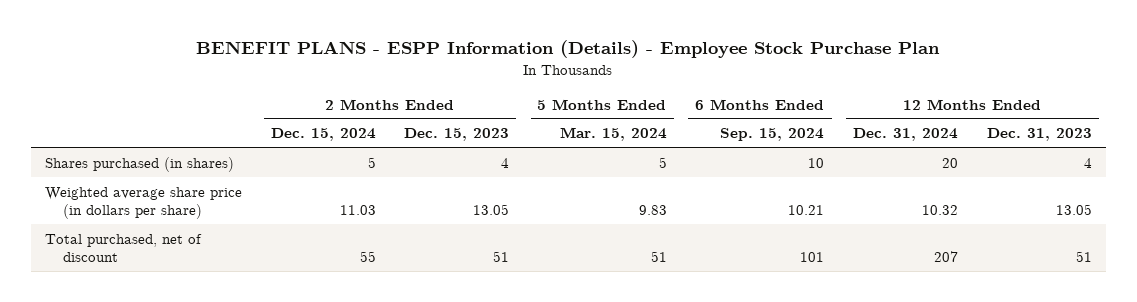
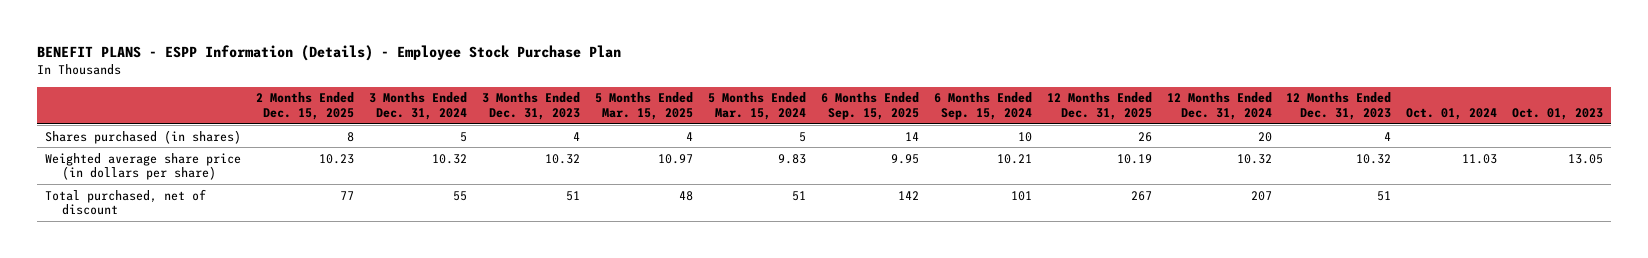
- | 2 Months Ended Dec. 15, 2024 | 2 Months Ended Dec. 15, 2023 | 5 Months Ended Mar. 15, 2024 | 6 Months Ended Sep. 15, 2024 | 12 Months Ended Dec. 31, 2024 | 12 Months Ended Dec. 31, 2023
+ | 2 Months Ended Dec. 15, 2025 | 3 Months Ended Dec. 31, 2024 | 3 Months Ended Dec. 31, 2023 | 5 Months Ended Mar. 15, 2025 | 5 Months Ended Mar. 15, 2024 | 6 Months Ended Sep. 15, 2025 | 6 Months Ended Sep. 15, 2024 | 12 Months Ended Dec. 31, 2025 | 12 Months Ended Dec. 31, 2024 | 12 Months Ended Dec. 31, 2023 | Oct. 01, 2024 | Oct. 01, 2023
- Weighted average share price (in dollars per share) | 11.03 | 13.05 | 9.83 | 10.21 | 10.32 | 13.05
+ Weighted average share price (in dollars per share) | 10.23 | 10.32 | 10.32 | 10.97 | 9.83 | 9.95 | 10.21 | 10.19 | 10.32 | 10.32 | 11.03 | 13.05

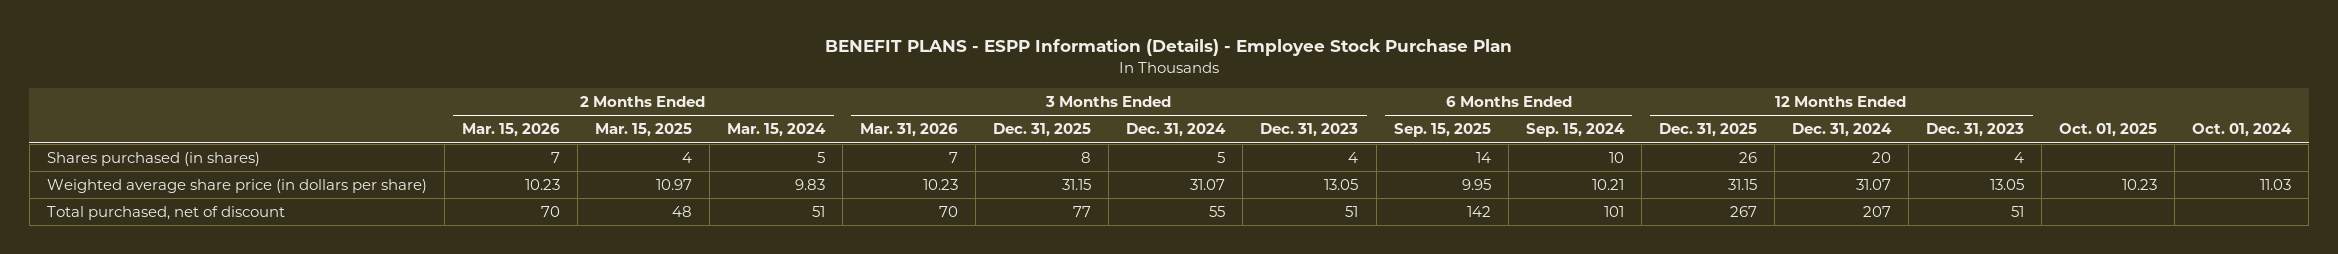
- | 2 Months Ended Dec. 15, 2025 | 3 Months Ended Dec. 31, 2024 | 3 Months Ended Dec. 31, 2023 | 5 Months Ended Mar. 15, 2025 | 5 Months Ended Mar. 15, 2024 | 6 Months Ended Sep. 15, 2025 | 6 Months Ended Sep. 15, 2024 | 12 Months Ended Dec. 31, 2025 | 12 Months Ended Dec. 31, 2024 | 12 Months Ended Dec. 31, 2023 | Oct. 01, 2024 | Oct. 01, 2023
+ | 2 Months Ended Mar. 15, 2026 | 2 Months Ended Mar. 15, 2025 | 2 Months Ended Mar. 15, 2024 | 3 Months Ended Mar. 31, 2026 | 3 Months Ended Dec. 31, 2025 | 3 Months Ended Dec. 31, 2024 | 3 Months Ended Dec. 31, 2023 | 6 Months Ended Sep. 15, 2025 | 6 Months Ended Sep. 15, 2024 | 12 Months Ended Dec. 31, 2025 | 12 Months Ended Dec. 31, 2024 | 12 Months Ended Dec. 31, 2023 | Oct. 01, 2025 | Oct. 01, 2024
- Weighted average share price (in dollars per share) | 10.23 | 10.32 | 10.32 | 10.97 | 9.83 | 9.95 | 10.21 | 10.19 | 10.32 | 10.32 | 11.03 | 13.05
+ Weighted average share price (in dollars per share) | 10.23 | 10.97 | 9.83 | 10.23 | 31.15 | 31.07 | 13.05 | 9.95 | 10.21 | 31.15 | 31.07 | 13.05 | 10.23 | 11.03

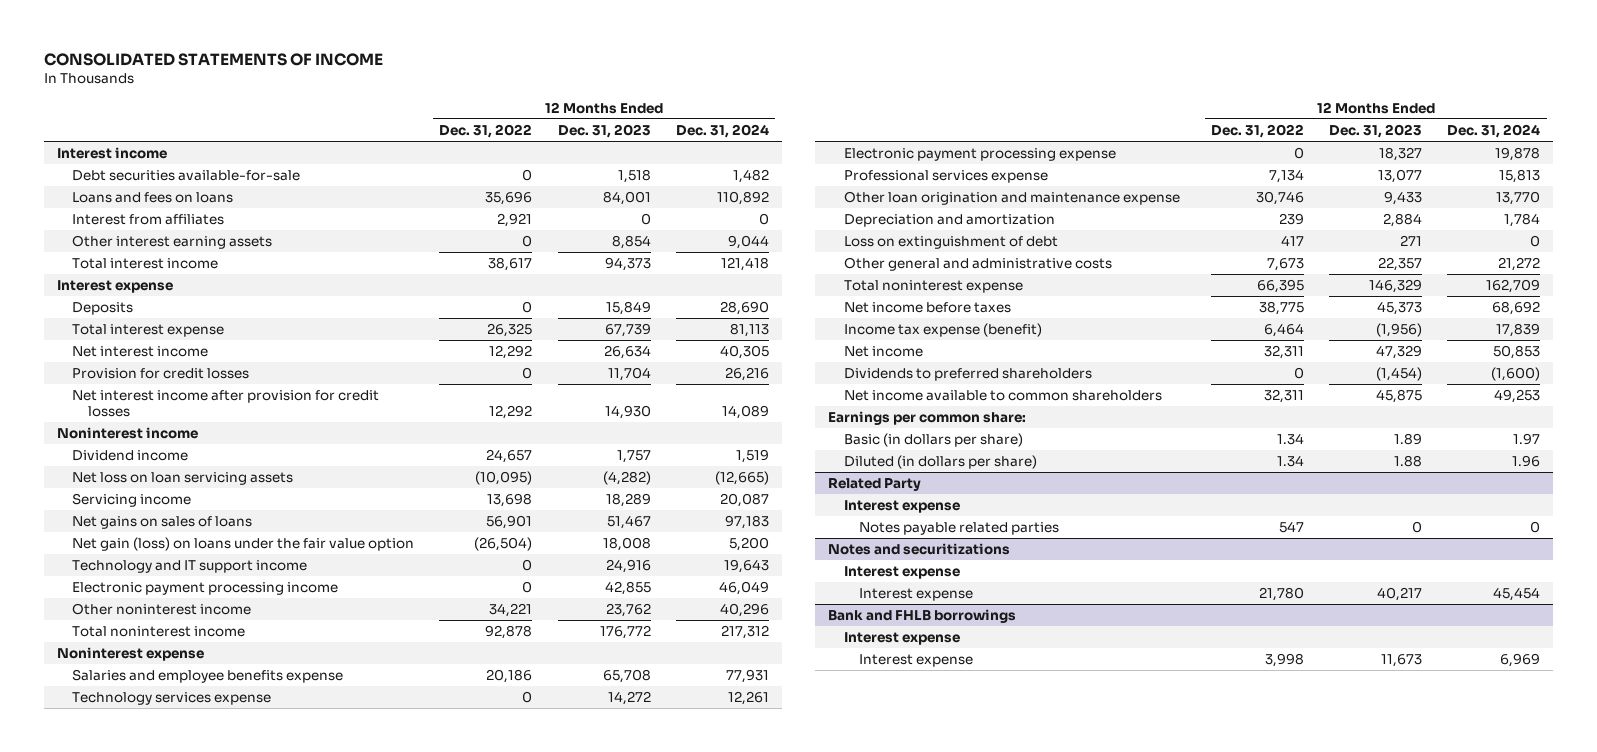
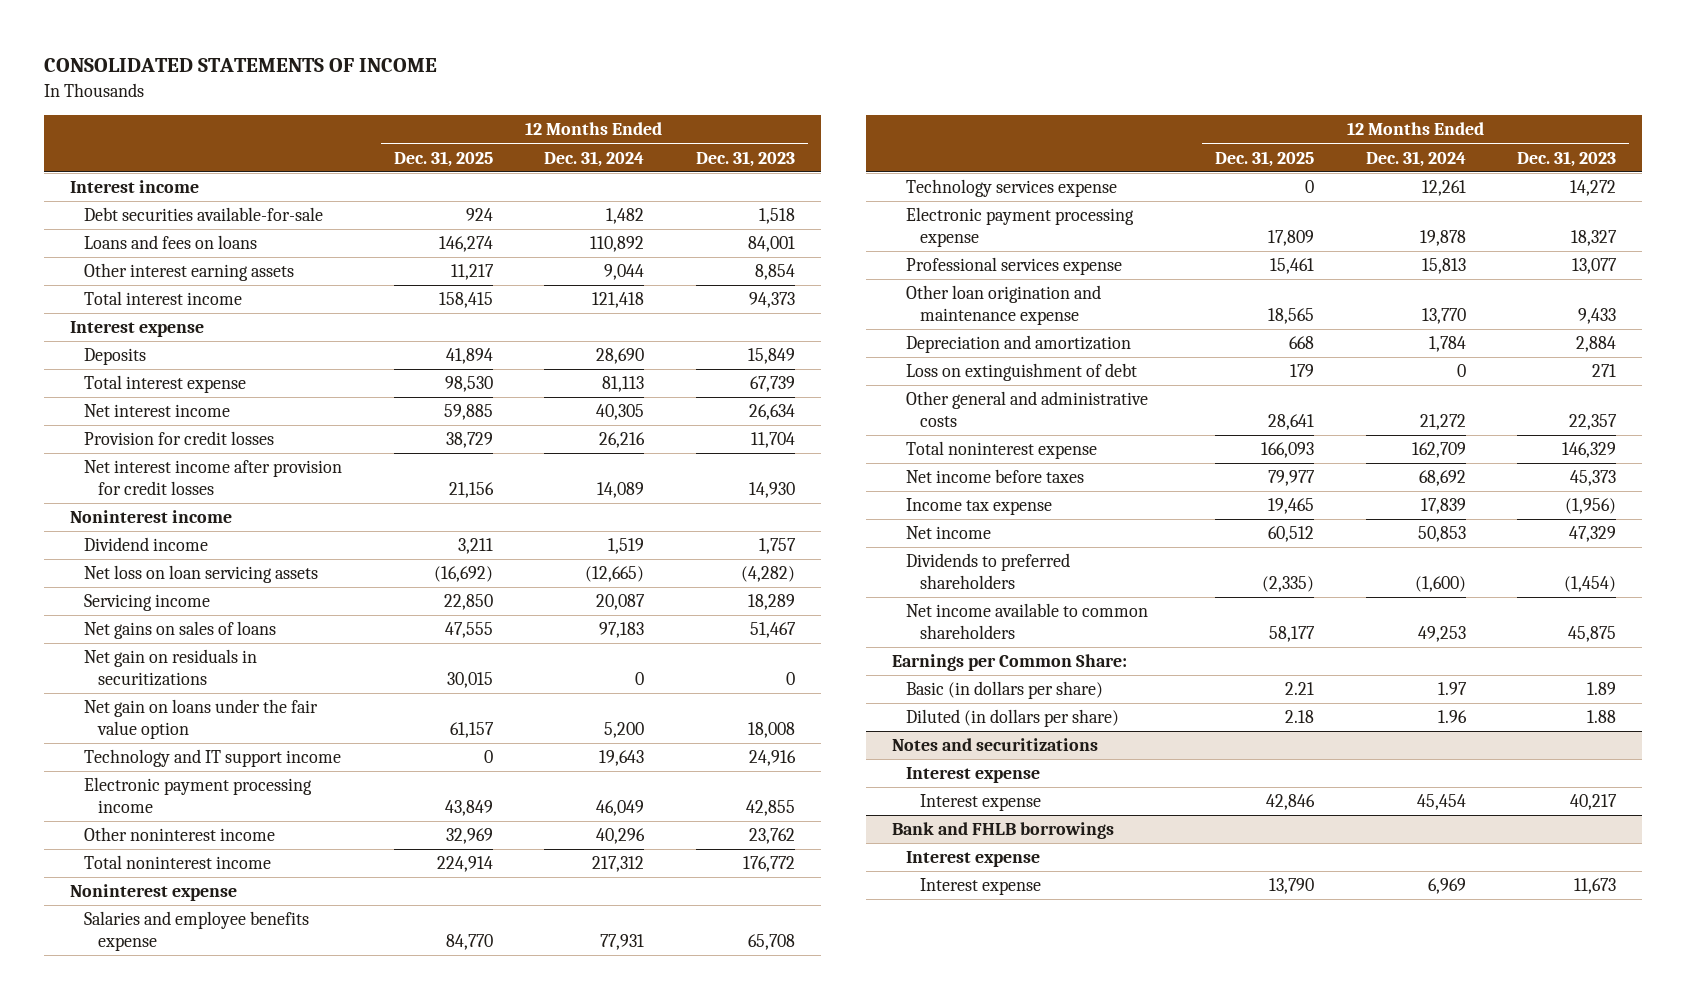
- | 12 Months Ended Dec. 31, 2022 | 12 Months Ended Dec. 31, 2023 | 12 Months Ended Dec. 31, 2024
+ | 12 Months Ended Dec. 31, 2025 | 12 Months Ended Dec. 31, 2024 | 12 Months Ended Dec. 31, 2023
- Interest from affiliates | 2,921 | 0 | 0
- Net gain (loss) on loans under the fair value option | (26,504) | 18,008 | 5,200
+ Net gain on residuals in securitizations | 30,015 | 0 | 0
+ Net gain on loans under the fair value option | 61,157 | 5,200 | 18,008
- Income tax expense (benefit) | 6,464 | (1,956) | 17,839
+ Income tax expense | 19,465 | 17,839 | (1,956)
- Earnings per common share:
+ Earnings per Common Share:
- Related Party
- Interest expense
- Notes payable related parties | 547 | 0 | 0

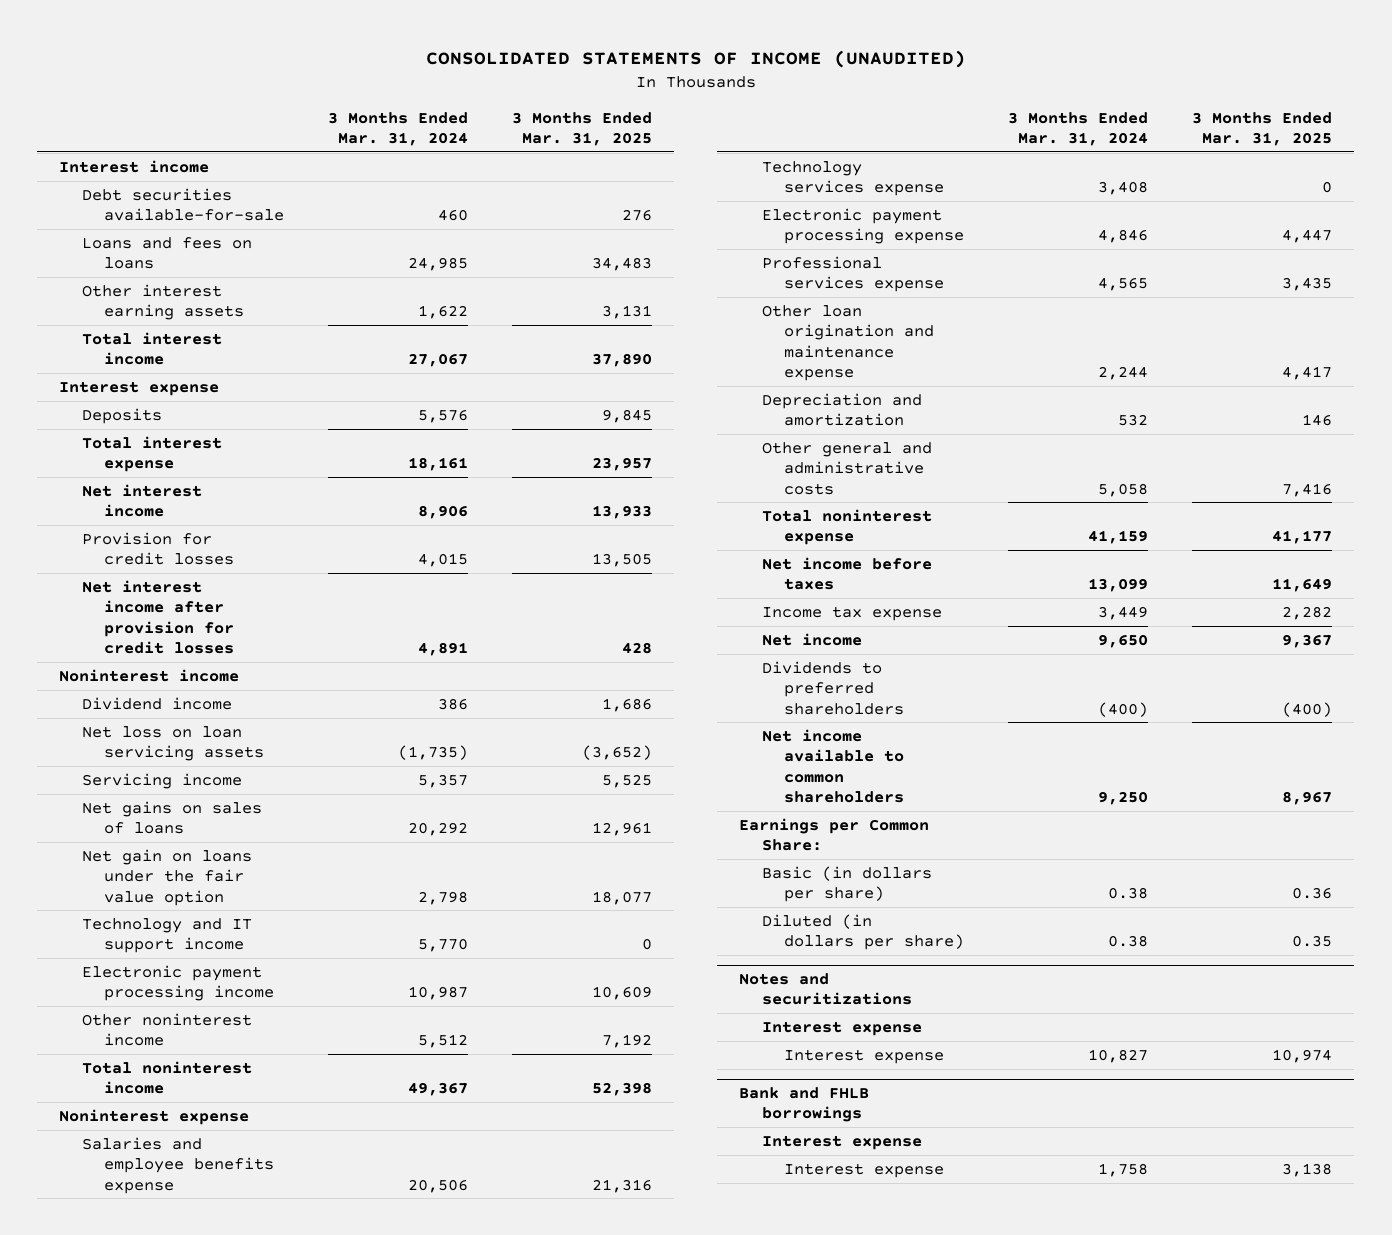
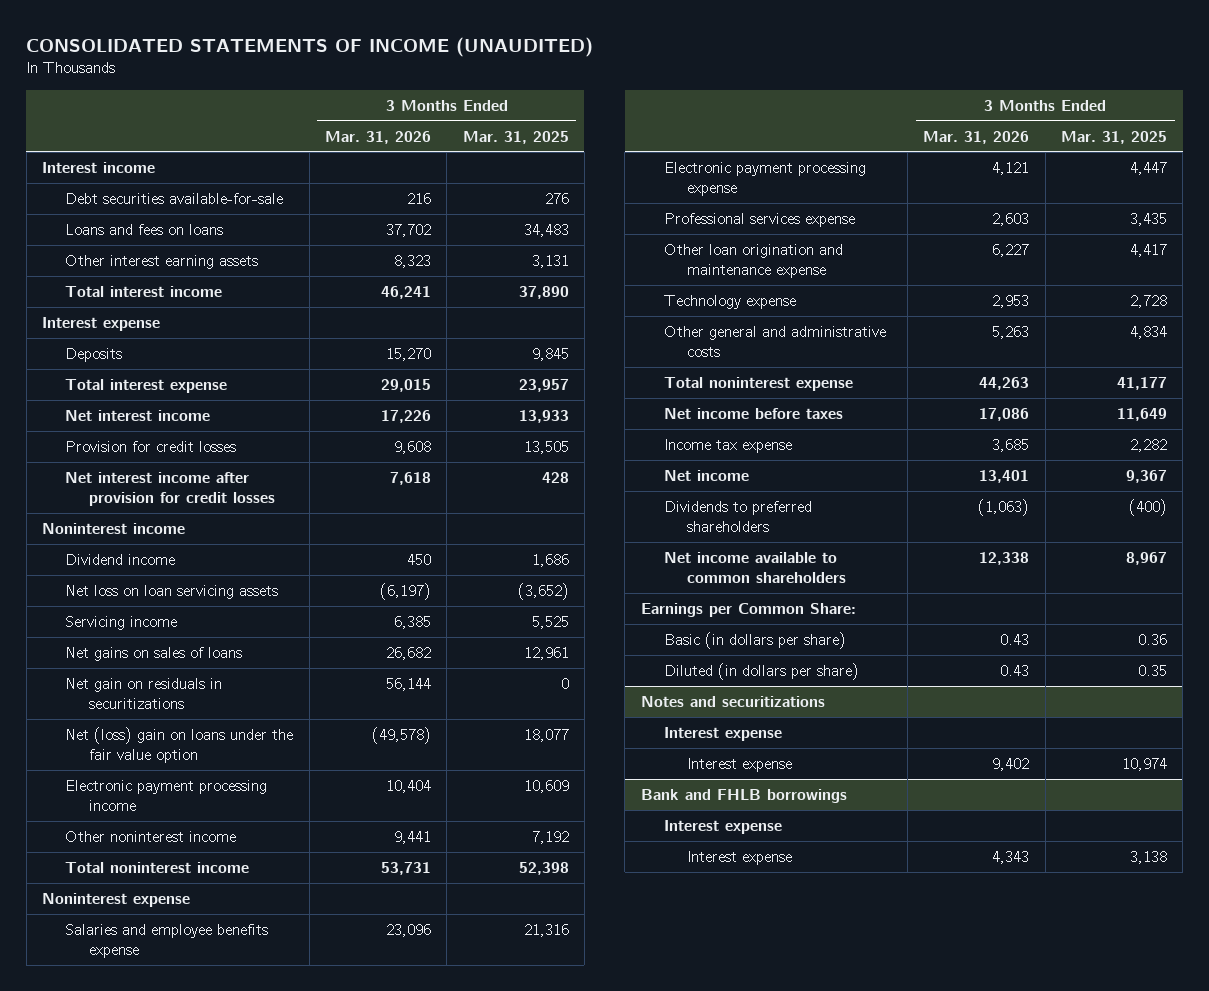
- | 3 Months Ended Mar. 31, 2024 | 3 Months Ended Mar. 31, 2025
+ | 3 Months Ended Mar. 31, 2026 | 3 Months Ended Mar. 31, 2025
- Net gain on loans under the fair value option | 2,798 | 18,077
- Technology and IT support income | 5,770 | 0
+ Net gain on residuals in securitizations | 56,144 | 0
+ Net (loss) gain on loans under the fair value option | (49,578) | 18,077
- Technology services expense | 3,408 | 0
- Depreciation and amortization | 532 | 146
- Other general and administrative costs | 5,058 | 7,416
+ Technology expense | 2,953 | 2,728
+ Other general and administrative costs | 5,263 | 4,834

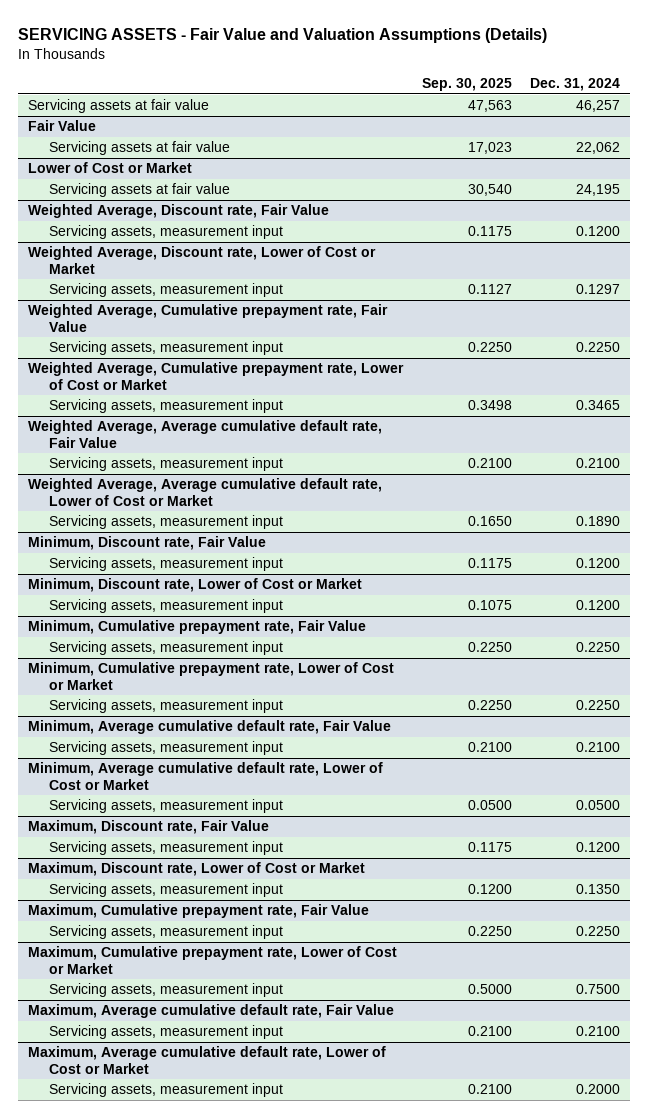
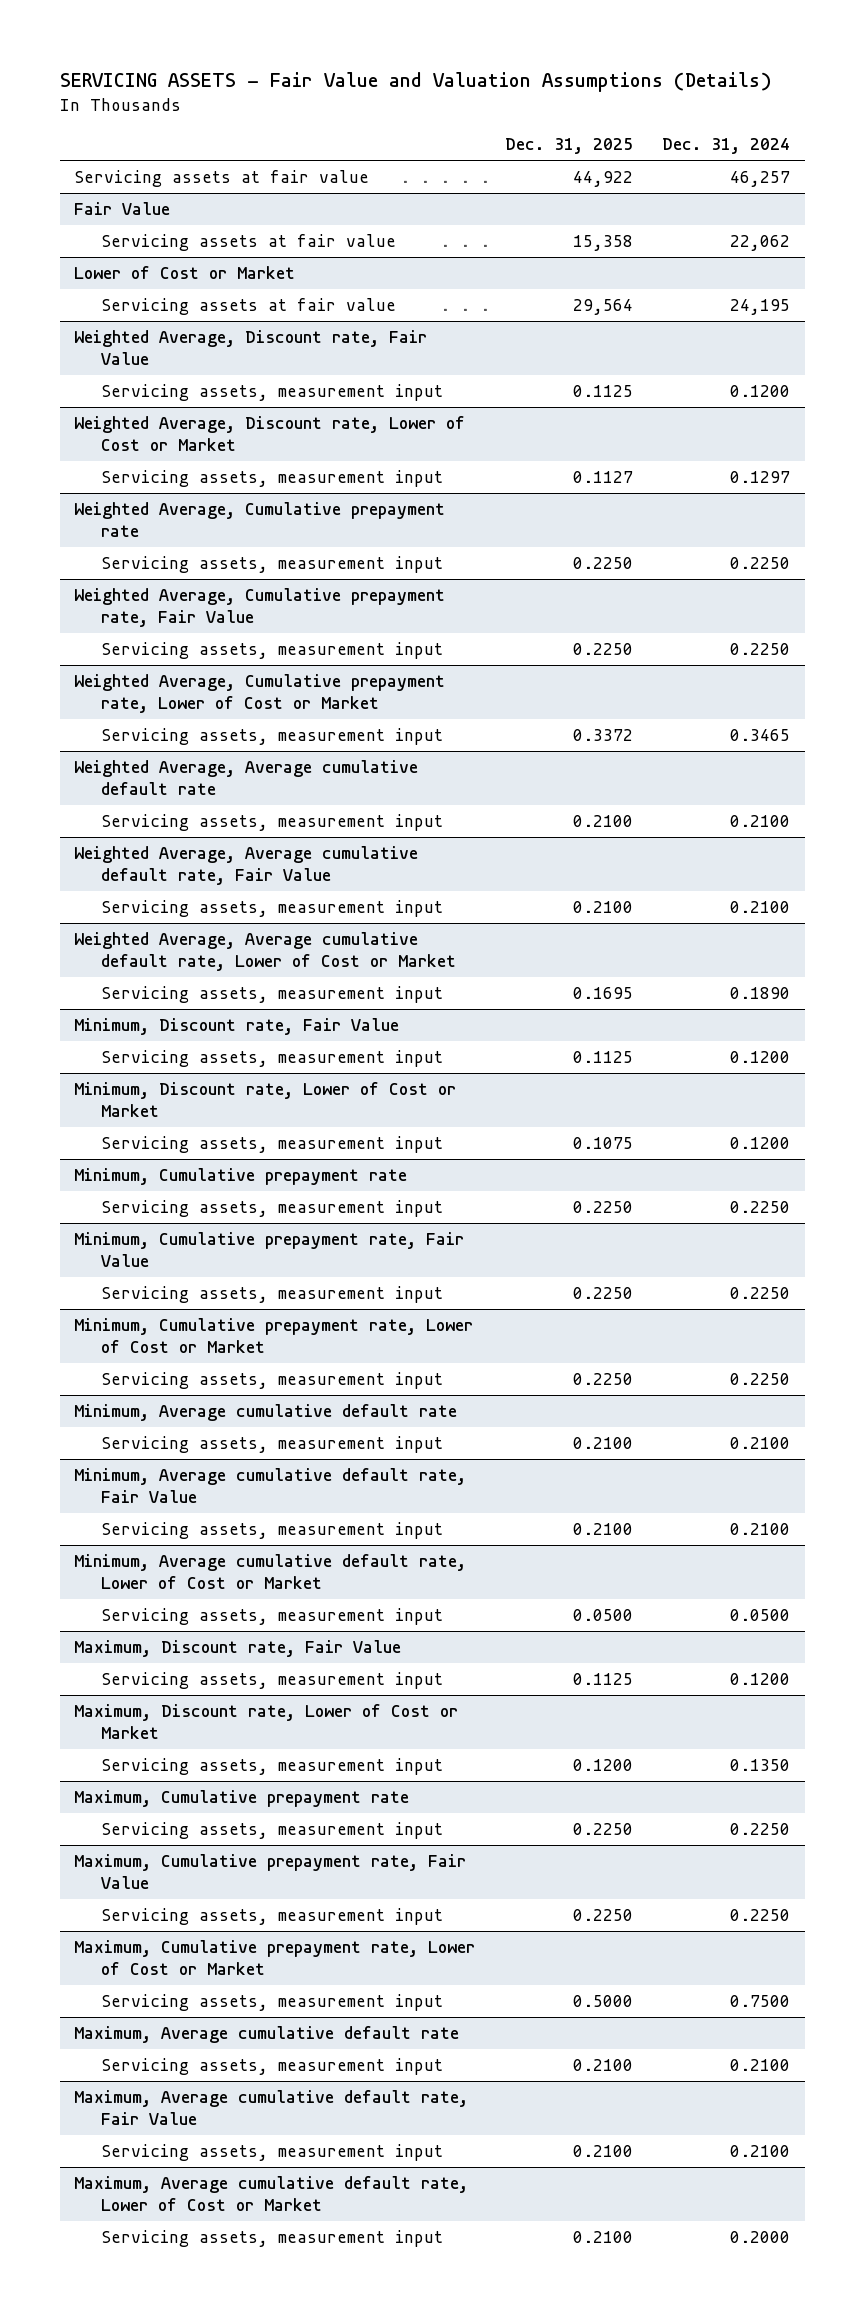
- | Sep. 30, 2025 | Dec. 31, 2024
+ | Dec. 31, 2025 | Dec. 31, 2024
+ Weighted Average, Cumulative prepayment rate
+ Servicing assets, measurement input | 0.2250 | 0.2250
+ Weighted Average, Average cumulative default rate
+ Servicing assets, measurement input | 0.2100 | 0.2100
+ Minimum, Cumulative prepayment rate
+ Servicing assets, measurement input | 0.2250 | 0.2250
+ Minimum, Average cumulative default rate
+ Servicing assets, measurement input | 0.2100 | 0.2100
+ Maximum, Cumulative prepayment rate
+ Servicing assets, measurement input | 0.2250 | 0.2250
+ Maximum, Average cumulative default rate
+ Servicing assets, measurement input | 0.2100 | 0.2100

